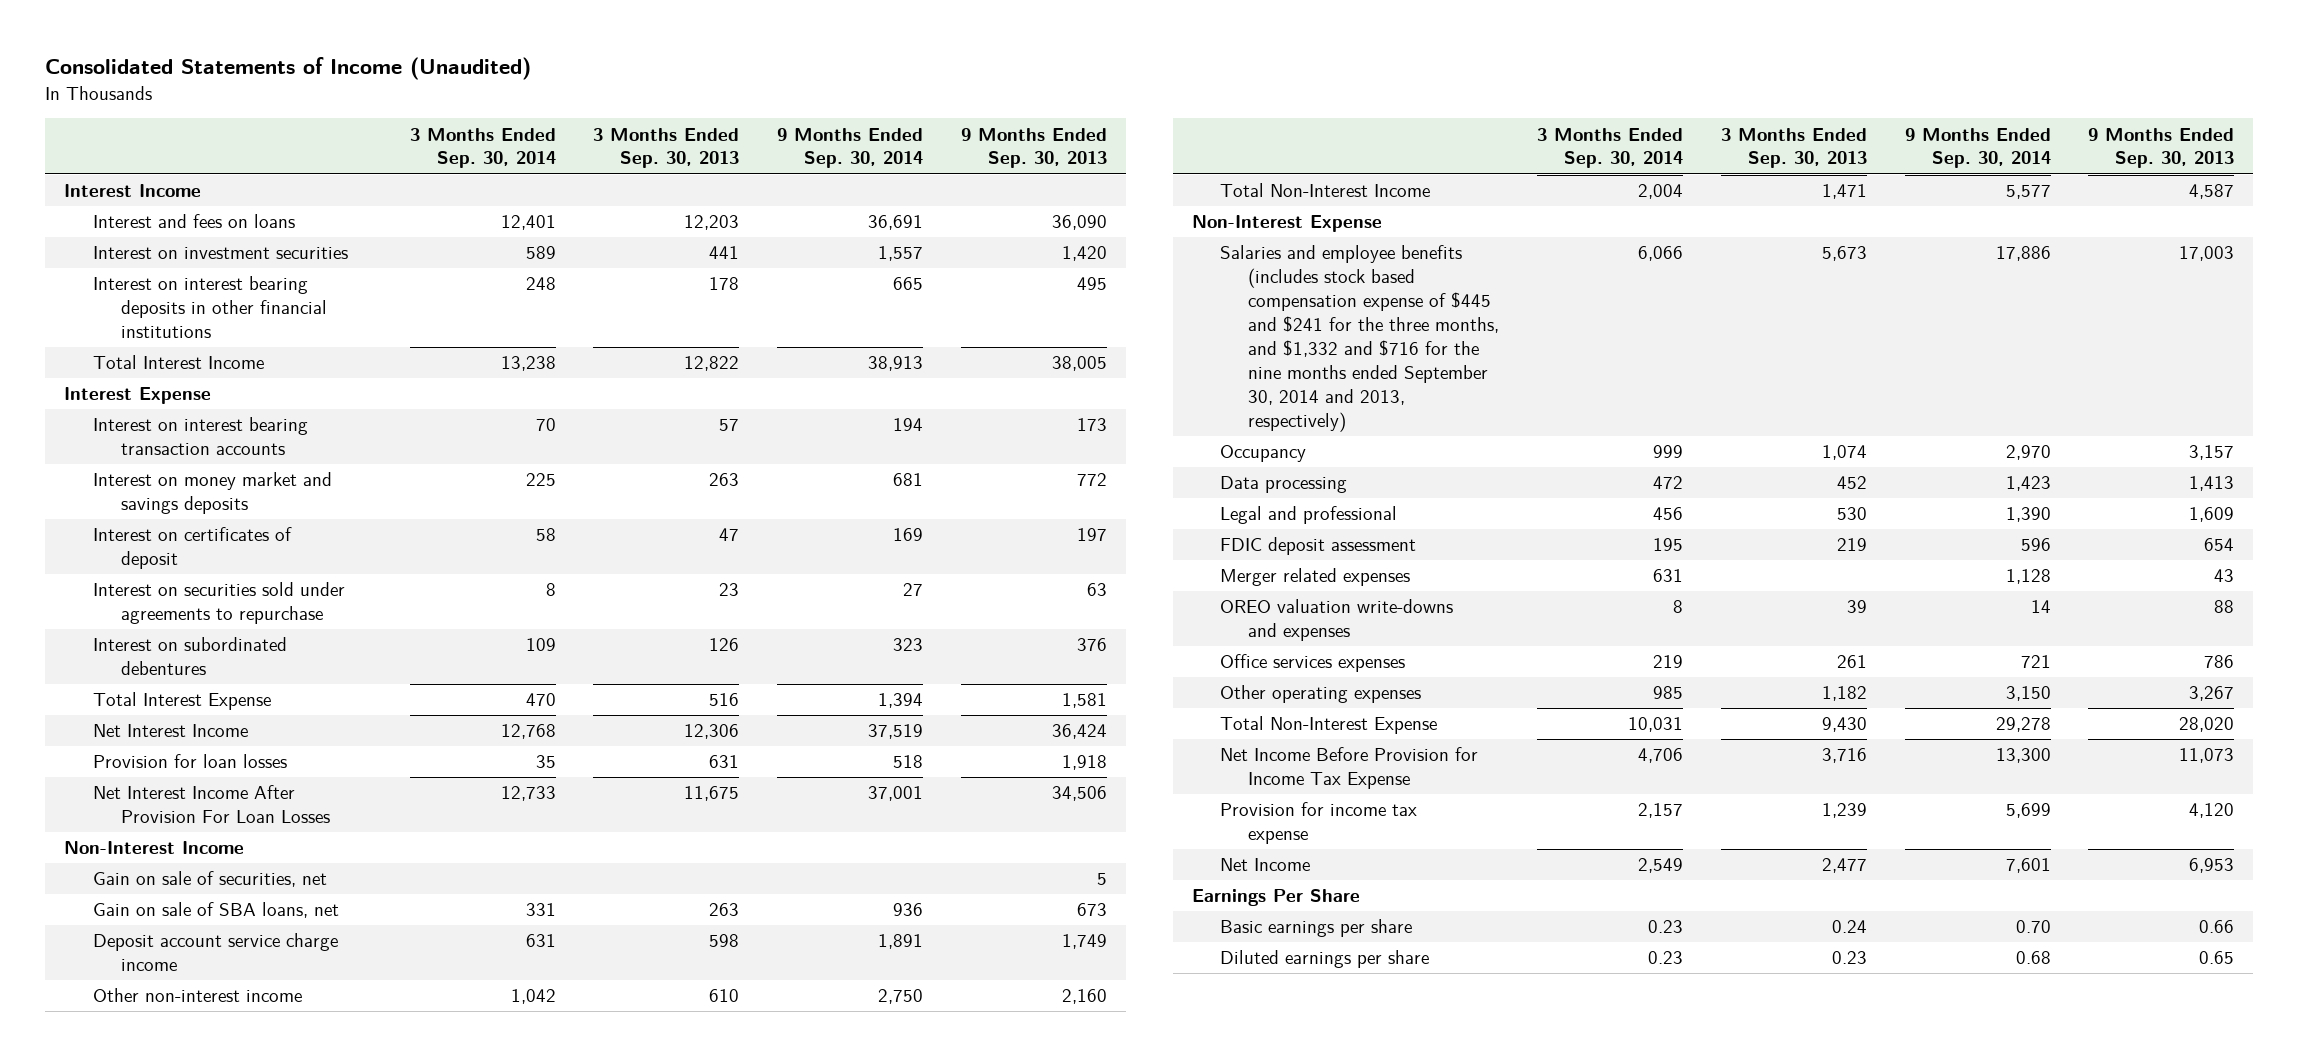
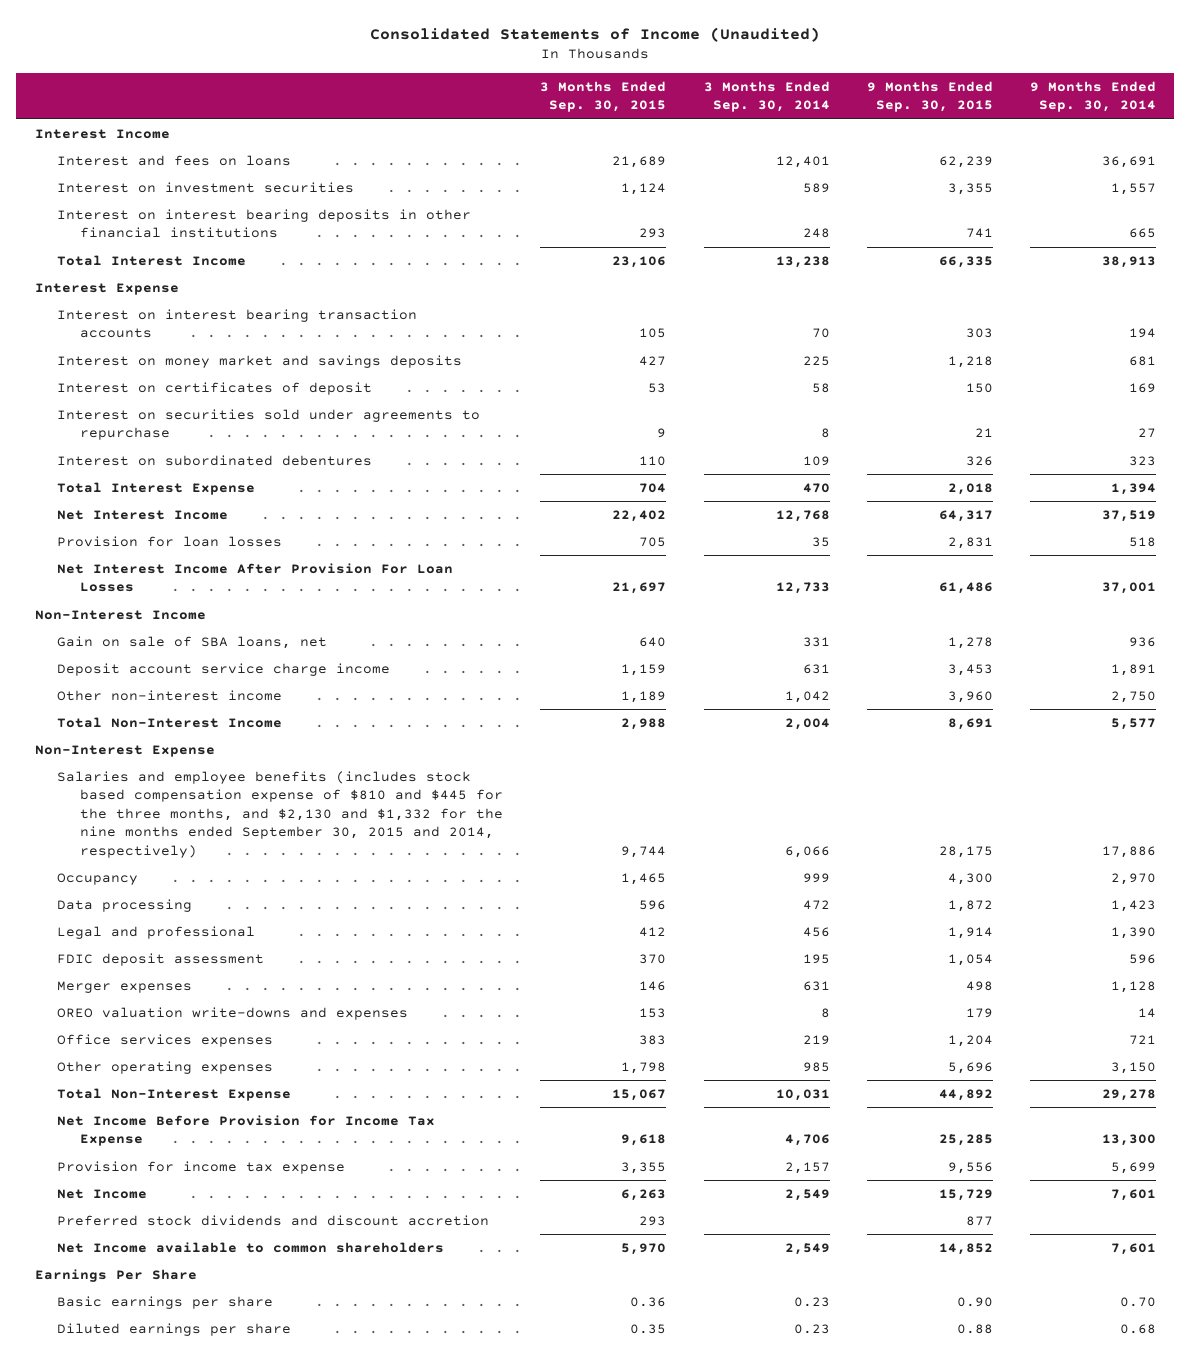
- | 3 Months Ended Sep. 30, 2014 | 3 Months Ended Sep. 30, 2013 | 9 Months Ended Sep. 30, 2014 | 9 Months Ended Sep. 30, 2013
+ | 3 Months Ended Sep. 30, 2015 | 3 Months Ended Sep. 30, 2014 | 9 Months Ended Sep. 30, 2015 | 9 Months Ended Sep. 30, 2014
- Gain on sale of securities, net | | | | 5
- Salaries and employee benefits (includes stock based compensation expense of $445 and $241 for the three months, and $1,332 and $716 for the nine months ended September 30, 2014 and 2013, respectively) | 6,066 | 5,673 | 17,886 | 17,003
+ Salaries and employee benefits (includes stock based compensation expense of $810 and $445 for the three months, and $2,130 and $1,332 for the nine months ended September 30, 2015 and 2014, respectively) | 9,744 | 6,066 | 28,175 | 17,886
- Merger related expenses | 631 | | 1,128 | 43
+ Merger expenses | 146 | 631 | 498 | 1,128
+ Preferred stock dividends and discount accretion | 293 | | 877 |
+ Net Income available to common shareholders | 5,970 | 2,549 | 14,852 | 7,601

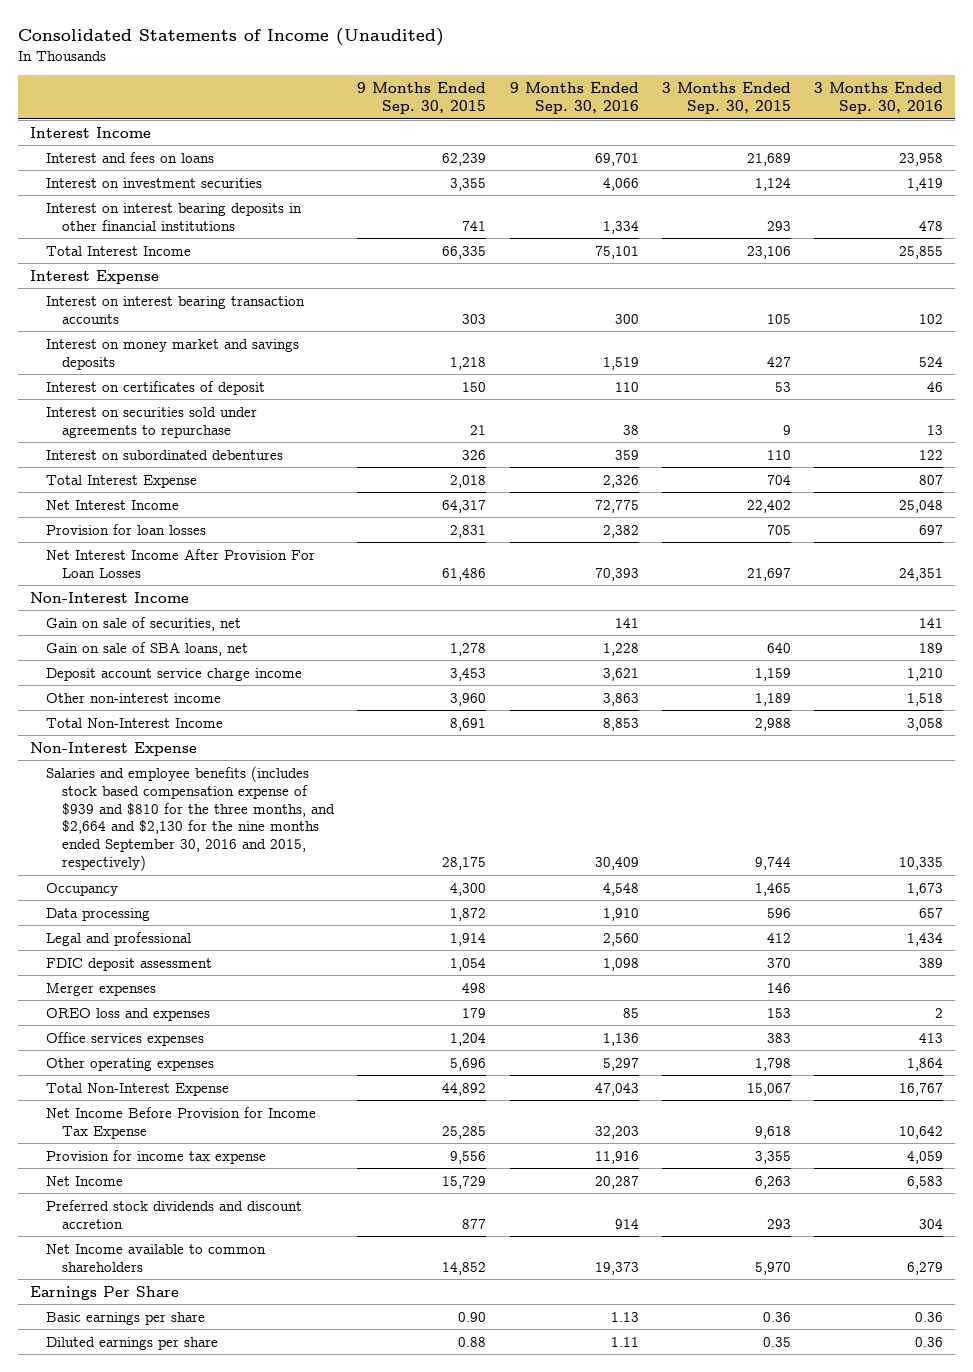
- | 3 Months Ended Sep. 30, 2015 | 3 Months Ended Sep. 30, 2014 | 9 Months Ended Sep. 30, 2015 | 9 Months Ended Sep. 30, 2014
+ | 9 Months Ended Sep. 30, 2015 | 9 Months Ended Sep. 30, 2016 | 3 Months Ended Sep. 30, 2015 | 3 Months Ended Sep. 30, 2016
+ Gain on sale of securities, net | | 141 | | 141
- Salaries and employee benefits (includes stock based compensation expense of $810 and $445 for the three months, and $2,130 and $1,332 for the nine months ended September 30, 2015 and 2014, respectively) | 9,744 | 6,066 | 28,175 | 17,886
+ Salaries and employee benefits (includes stock based compensation expense of $939 and $810 for the three months, and $2,664 and $2,130 for the nine months ended September 30, 2016 and 2015, respectively) | 28,175 | 30,409 | 9,744 | 10,335
- OREO valuation write-downs and expenses | 153 | 8 | 179 | 14
+ OREO loss and expenses | 179 | 85 | 153 | 2

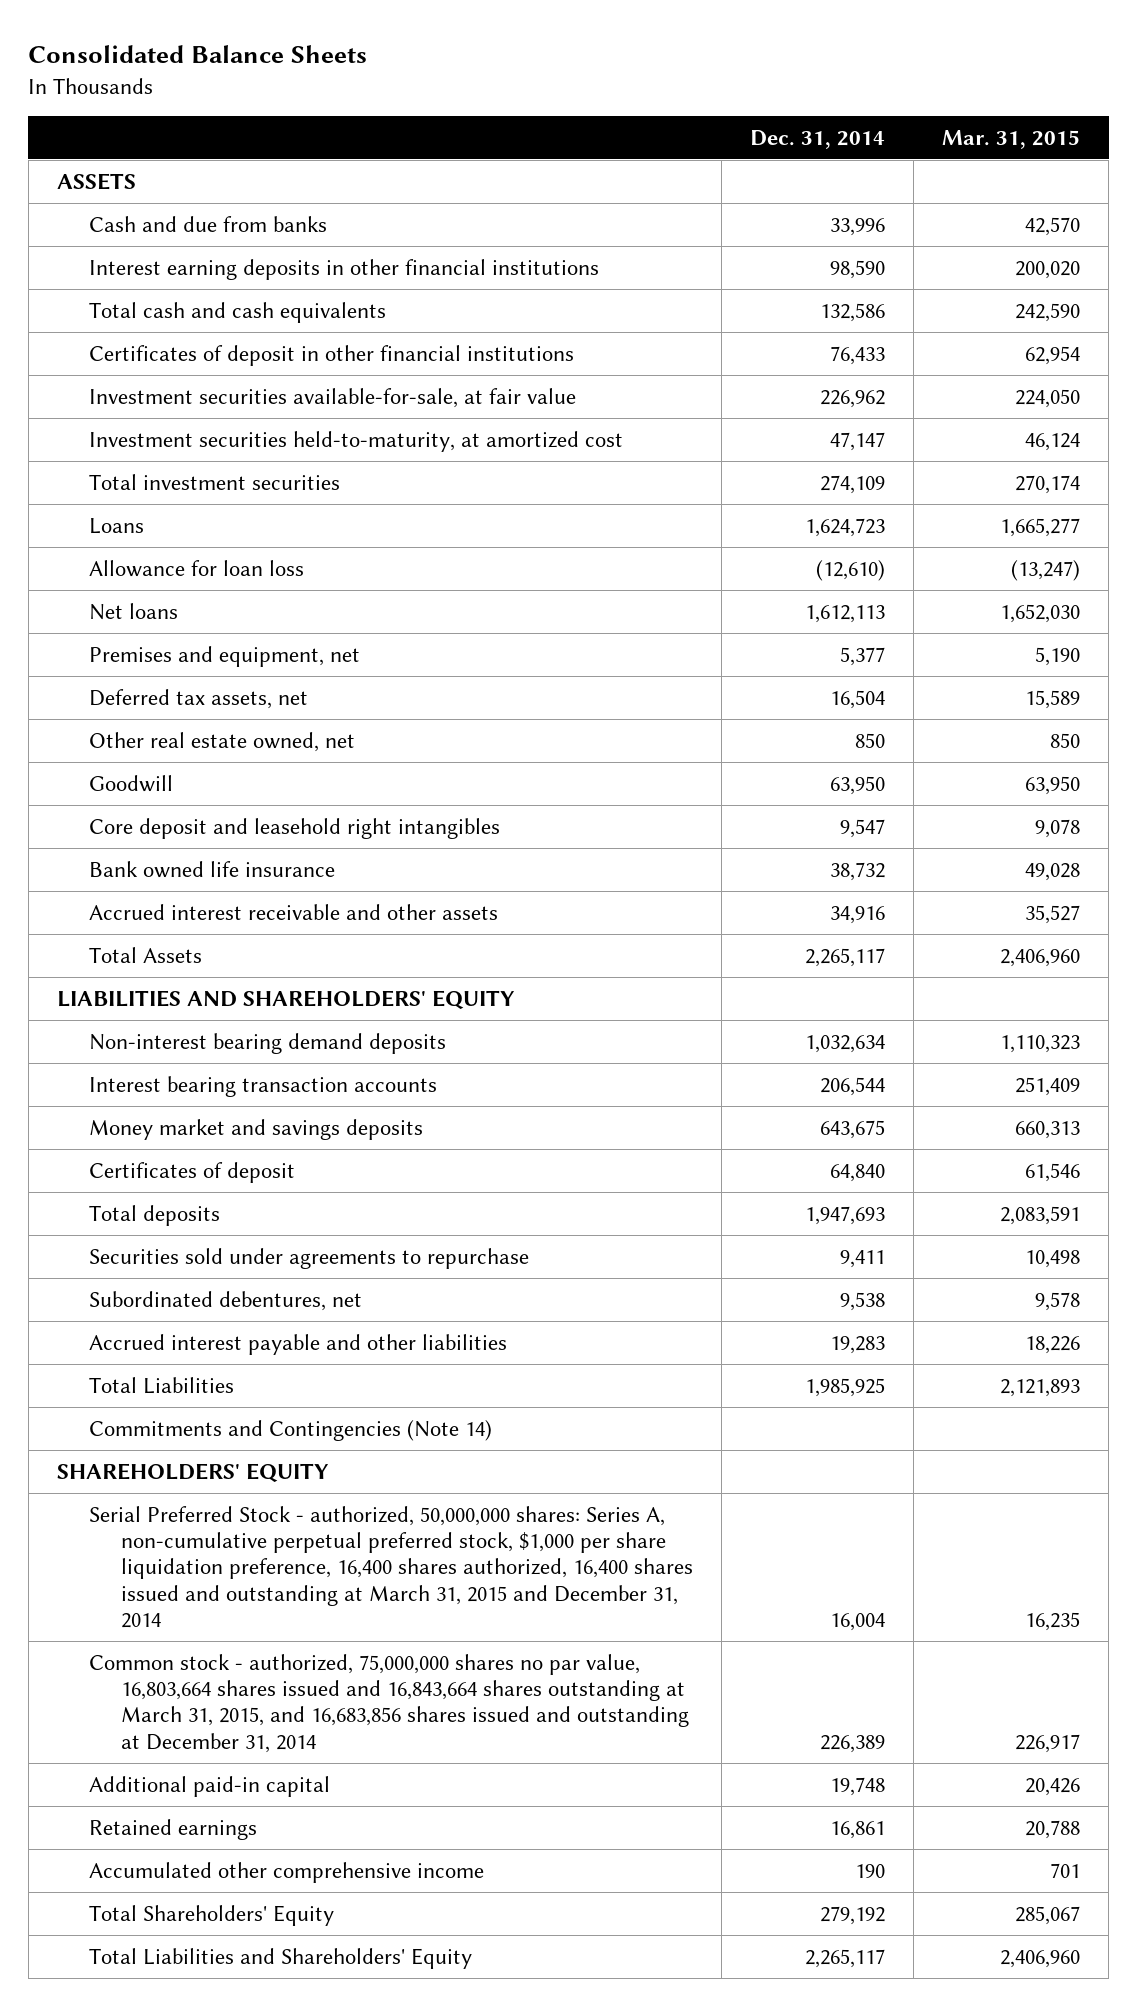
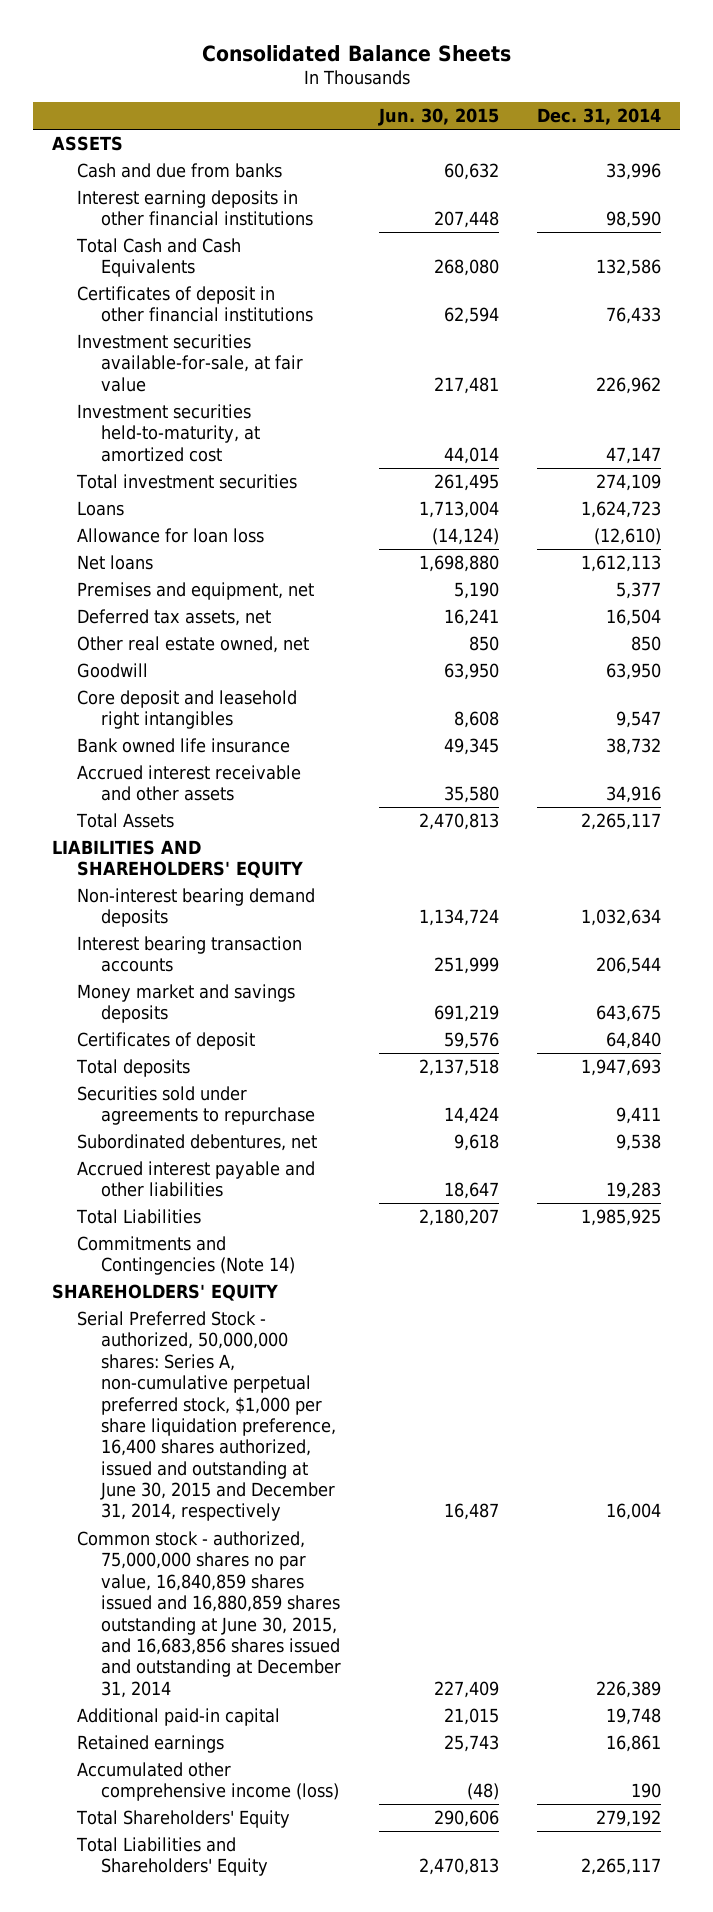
- | Dec. 31, 2014 | Mar. 31, 2015
+ | Jun. 30, 2015 | Dec. 31, 2014
- Total cash and cash equivalents | 132,586 | 242,590
+ Total Cash and Cash Equivalents | 268,080 | 132,586
- Serial Preferred Stock - authorized, 50,000,000 shares: Series A, non-cumulative perpetual preferred stock, $1,000 per share liquidation preference, 16,400 shares authorized, 16,400 shares issued and outstanding at March 31, 2015 and December 31, 2014 | 16,004 | 16,235
- Common stock - authorized, 75,000,000 shares no par value, 16,803,664 shares issued and 16,843,664 shares outstanding at March 31, 2015, and 16,683,856 shares issued and outstanding at December 31, 2014 | 226,389 | 226,917
+ Serial Preferred Stock - authorized, 50,000,000 shares: Series A, non-cumulative perpetual preferred stock, $1,000 per share liquidation preference, 16,400 shares authorized, issued and outstanding at June 30, 2015 and December 31, 2014, respectively | 16,487 | 16,004
+ Common stock - authorized, 75,000,000 shares no par value, 16,840,859 shares issued and 16,880,859 shares outstanding at June 30, 2015, and 16,683,856 shares issued and outstanding at December 31, 2014 | 227,409 | 226,389
- Accumulated other comprehensive income | 190 | 701
+ Accumulated other comprehensive income (loss) | (48) | 190

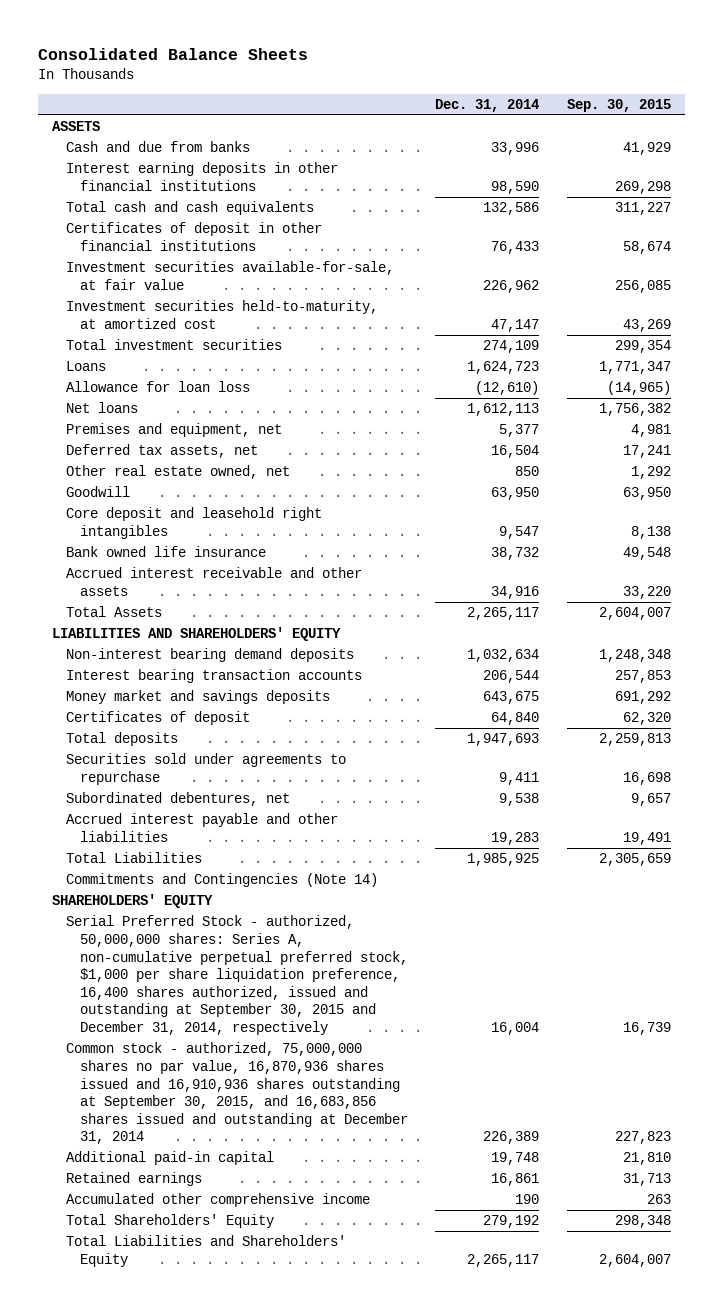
- | Jun. 30, 2015 | Dec. 31, 2014
+ | Dec. 31, 2014 | Sep. 30, 2015
- Total Cash and Cash Equivalents | 268,080 | 132,586
+ Total cash and cash equivalents | 132,586 | 311,227
- Serial Preferred Stock - authorized, 50,000,000 shares: Series A, non-cumulative perpetual preferred stock, $1,000 per share liquidation preference, 16,400 shares authorized, issued and outstanding at June 30, 2015 and December 31, 2014, respectively | 16,487 | 16,004
- Common stock - authorized, 75,000,000 shares no par value, 16,840,859 shares issued and 16,880,859 shares outstanding at June 30, 2015, and 16,683,856 shares issued and outstanding at December 31, 2014 | 227,409 | 226,389
+ Serial Preferred Stock - authorized, 50,000,000 shares: Series A, non-cumulative perpetual preferred stock, $1,000 per share liquidation preference, 16,400 shares authorized, issued and outstanding at September 30, 2015 and December 31, 2014, respectively | 16,004 | 16,739
+ Common stock - authorized, 75,000,000 shares no par value, 16,870,936 shares issued and 16,910,936 shares outstanding at September 30, 2015, and 16,683,856 shares issued and outstanding at December 31, 2014 | 226,389 | 227,823
- Accumulated other comprehensive income (loss) | (48) | 190
+ Accumulated other comprehensive income | 190 | 263

